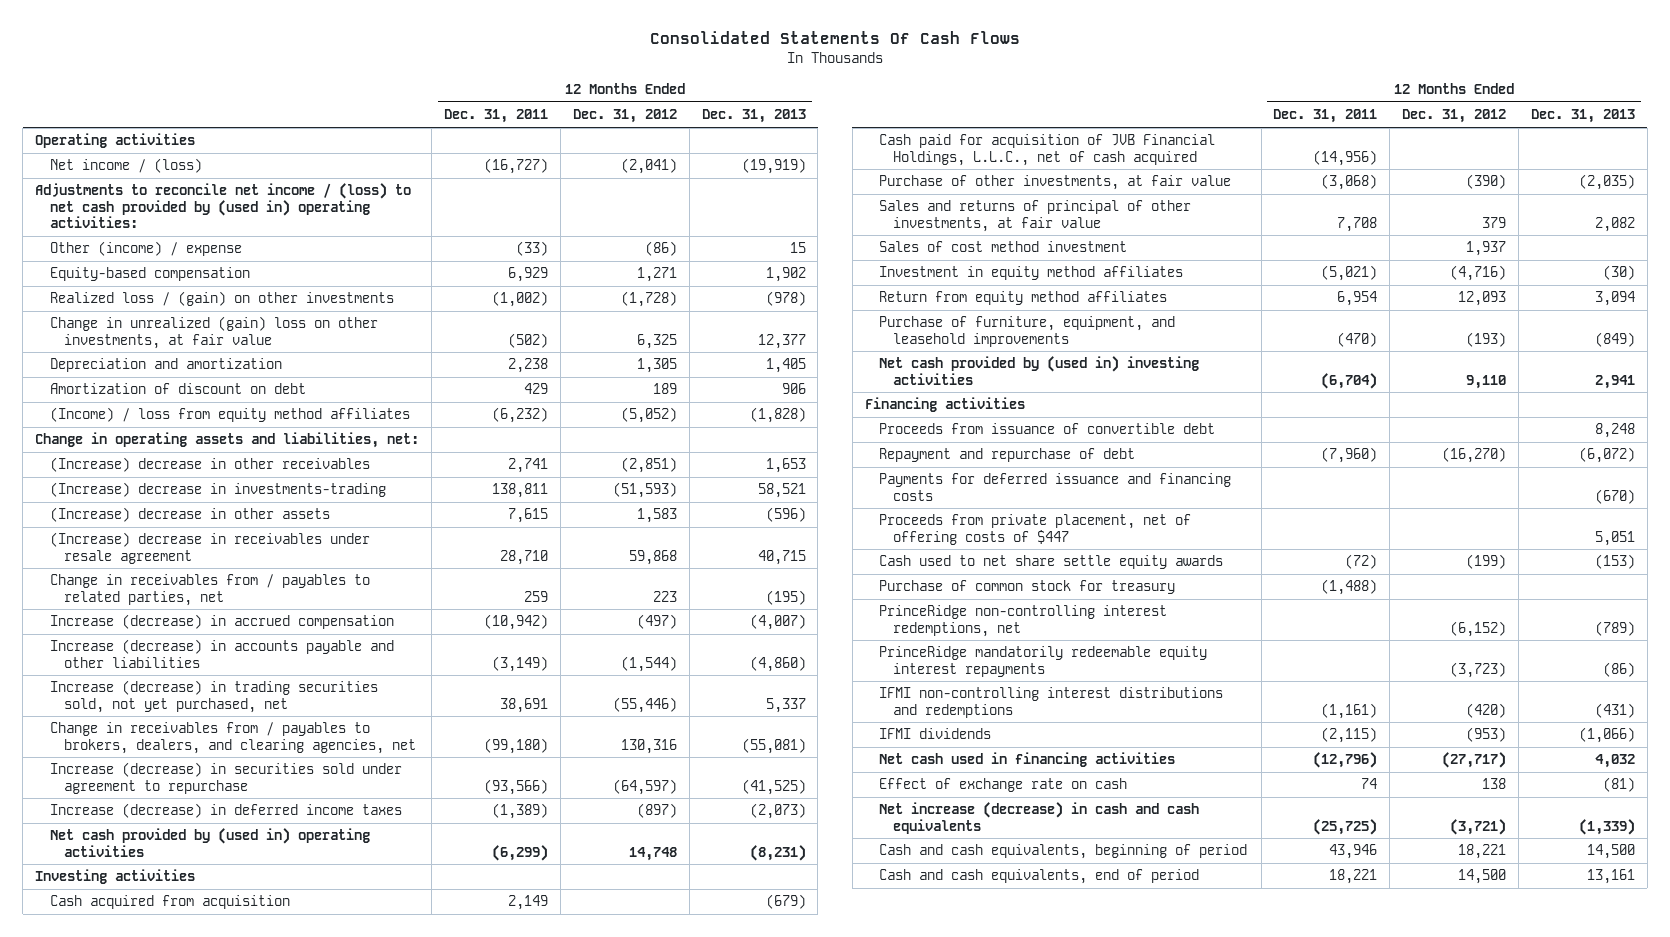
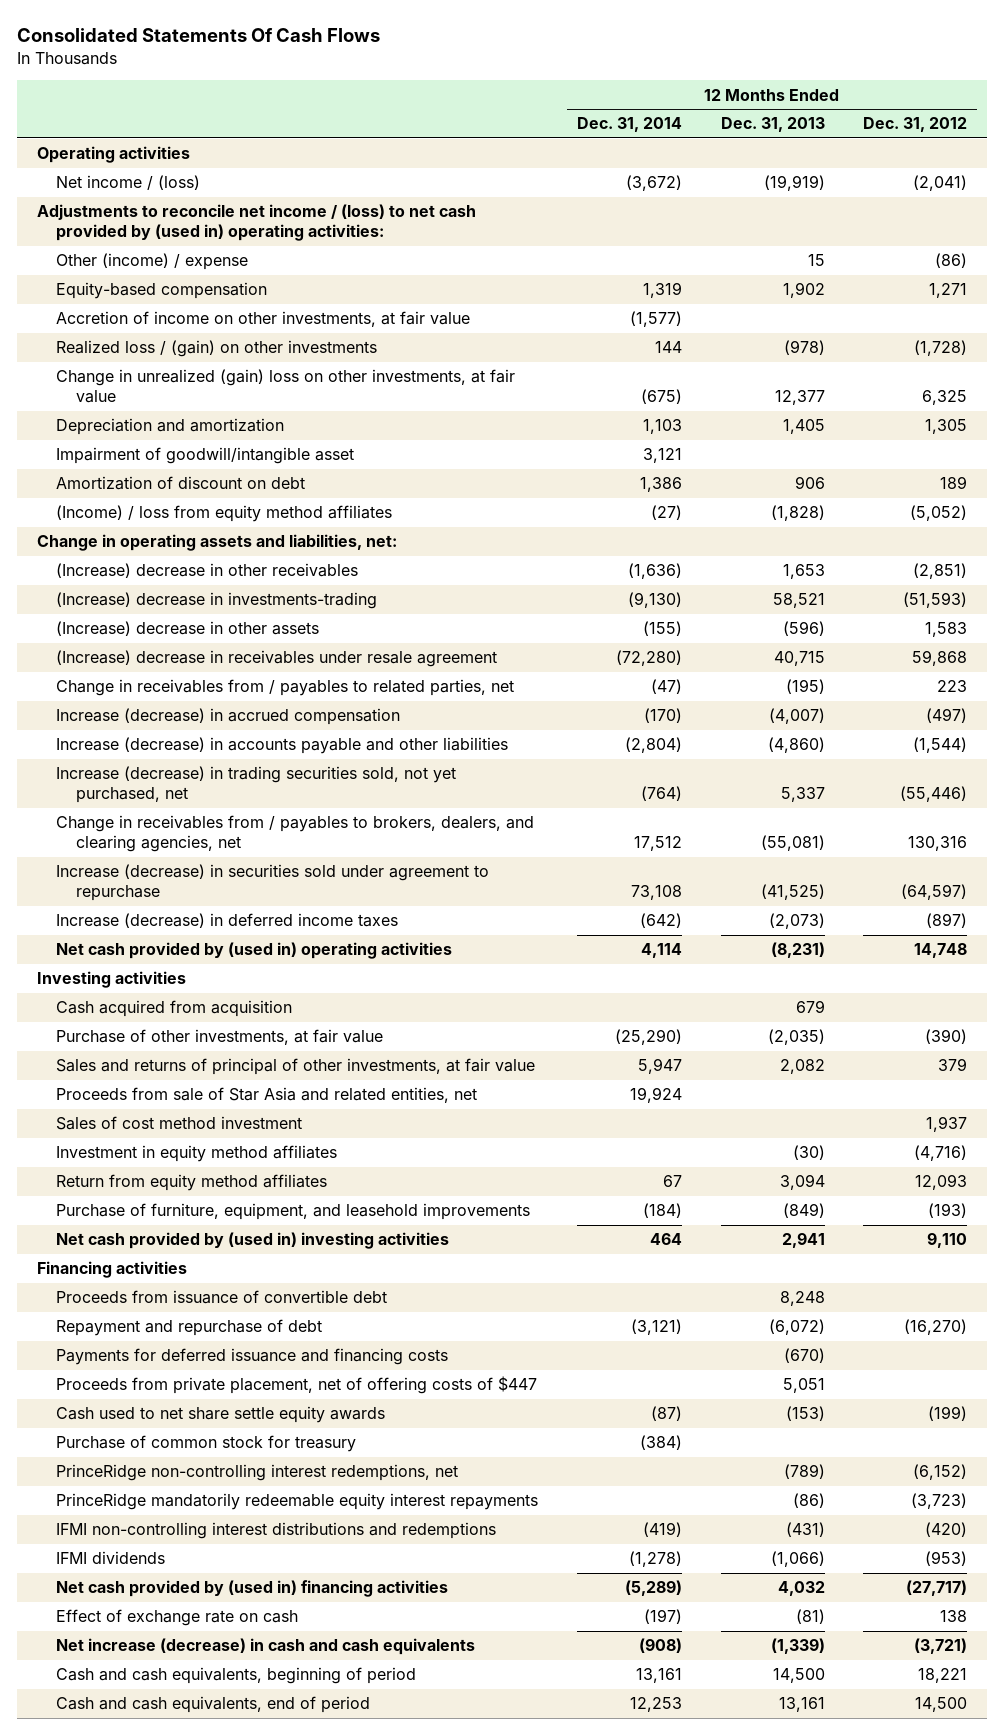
- | 12 Months Ended Dec. 31, 2011 | 12 Months Ended Dec. 31, 2012 | 12 Months Ended Dec. 31, 2013
+ | 12 Months Ended Dec. 31, 2014 | 12 Months Ended Dec. 31, 2013 | 12 Months Ended Dec. 31, 2012
+ Accretion of income on other investments, at fair value | (1,577) | |
+ Impairment of goodwill/intangible asset | 3,121 | |
- Cash acquired from acquisition | 2,149 | | (679)
- Cash paid for acquisition of JVB Financial Holdings, L.L.C., net of cash acquired | (14,956) | |
+ Cash acquired from acquisition | | 679 |
+ Proceeds from sale of Star Asia and related entities, net | 19,924 | |
- Net cash used in financing activities | (12,796) | (27,717) | 4,032
+ Net cash provided by (used in) financing activities | (5,289) | 4,032 | (27,717)

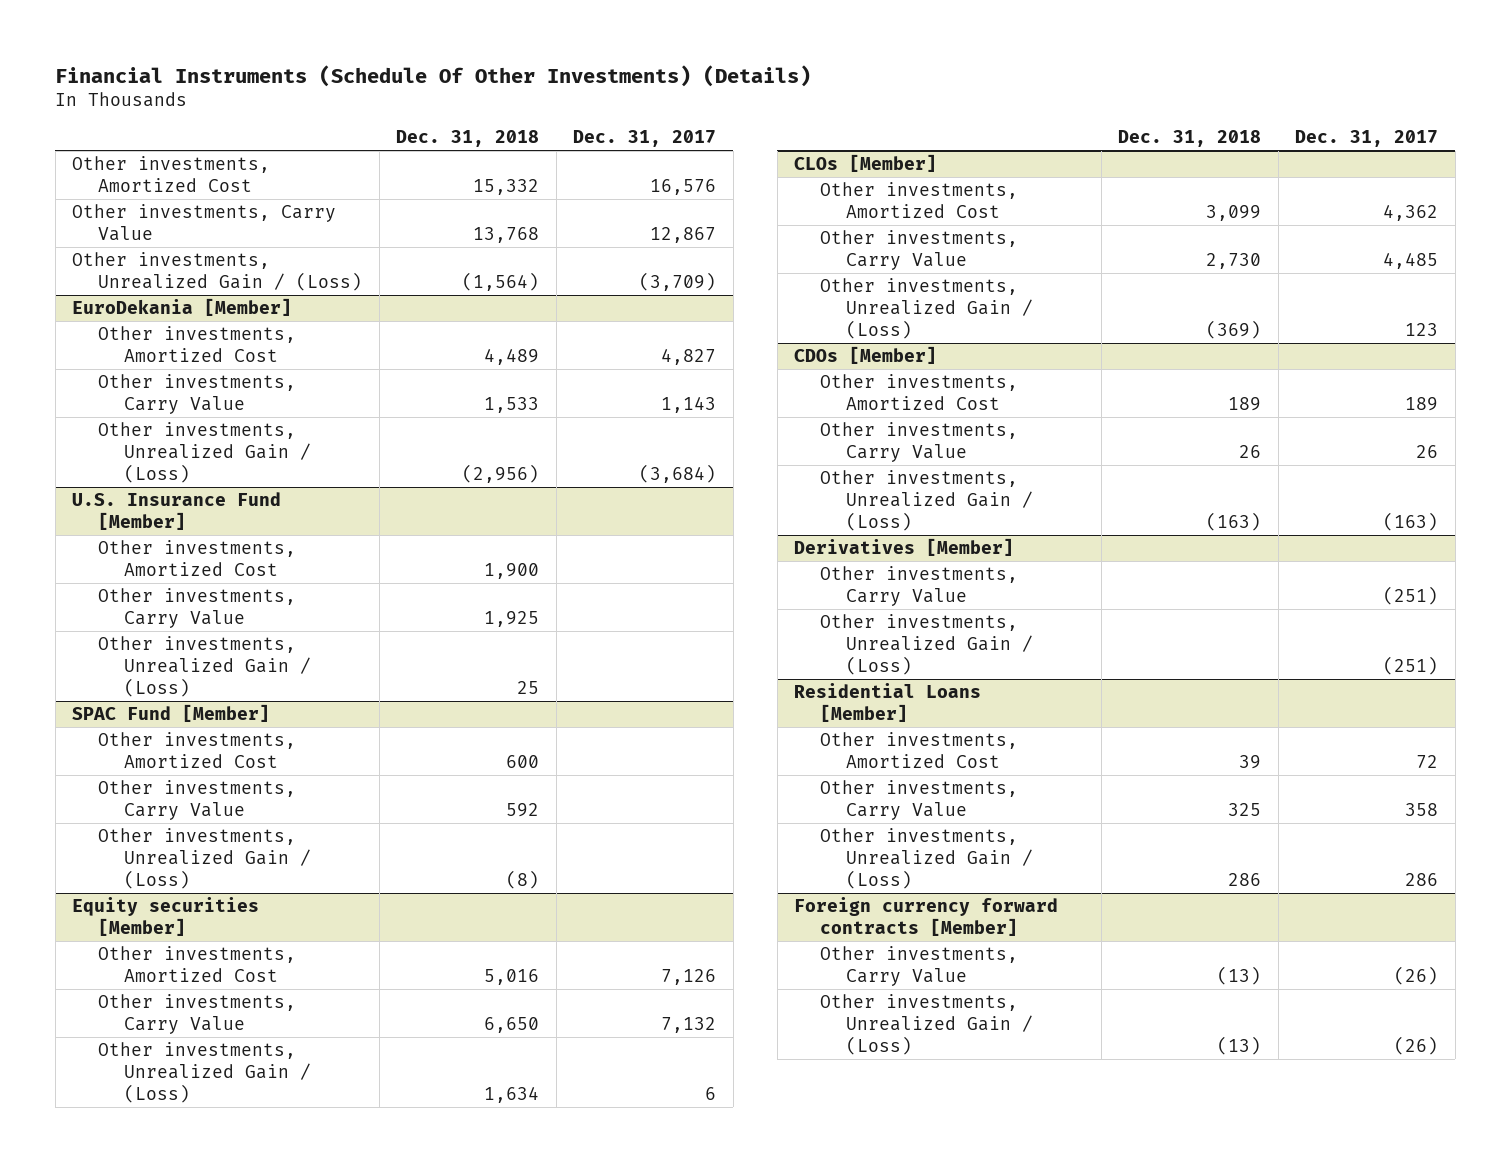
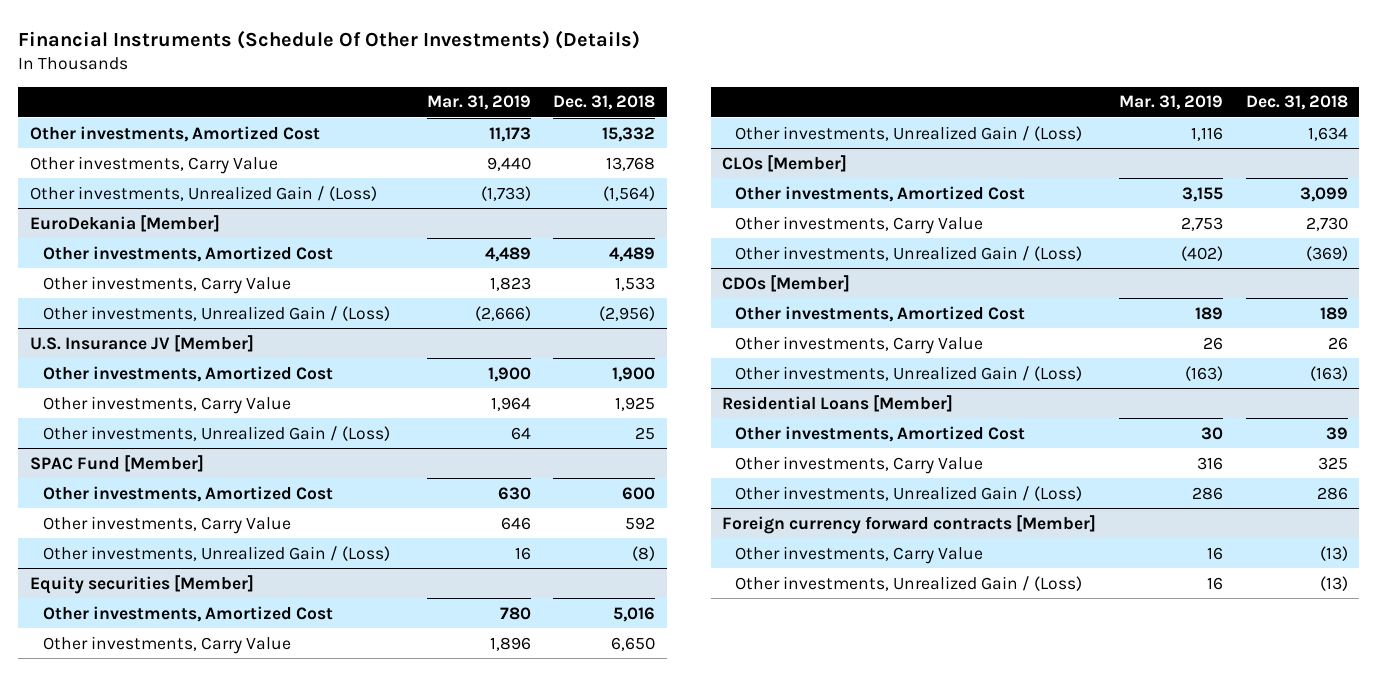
- | Dec. 31, 2018 | Dec. 31, 2017
+ | Mar. 31, 2019 | Dec. 31, 2018
- U.S. Insurance Fund [Member]
+ U.S. Insurance JV [Member]
- Derivatives [Member]
- Other investments, Carry Value | | (251)
- Other investments, Unrealized Gain / (Loss) | | (251)

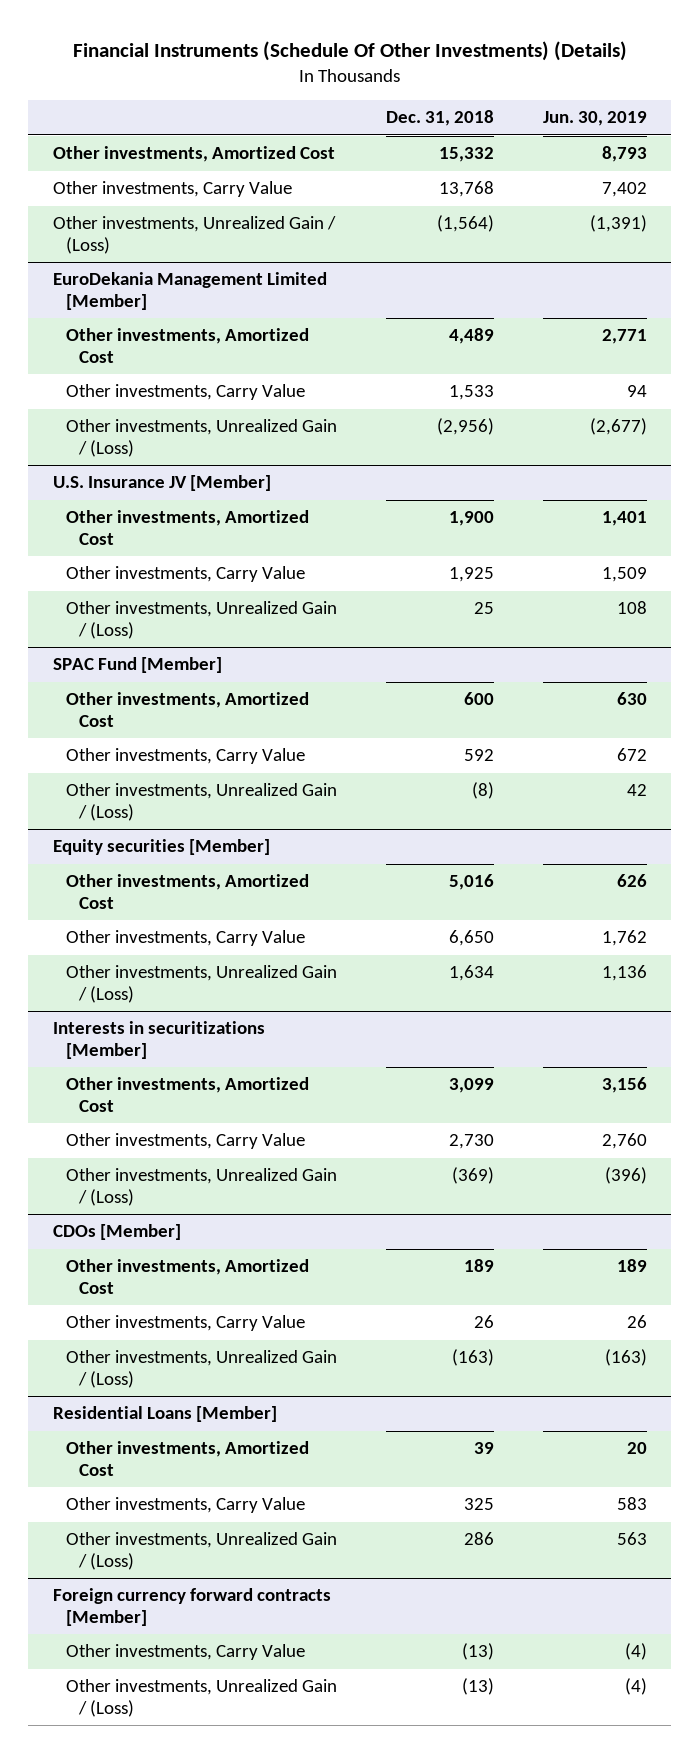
- | Mar. 31, 2019 | Dec. 31, 2018
+ | Dec. 31, 2018 | Jun. 30, 2019
- EuroDekania [Member]
+ EuroDekania Management Limited [Member]
- CLOs [Member]
+ Interests in securitizations [Member]

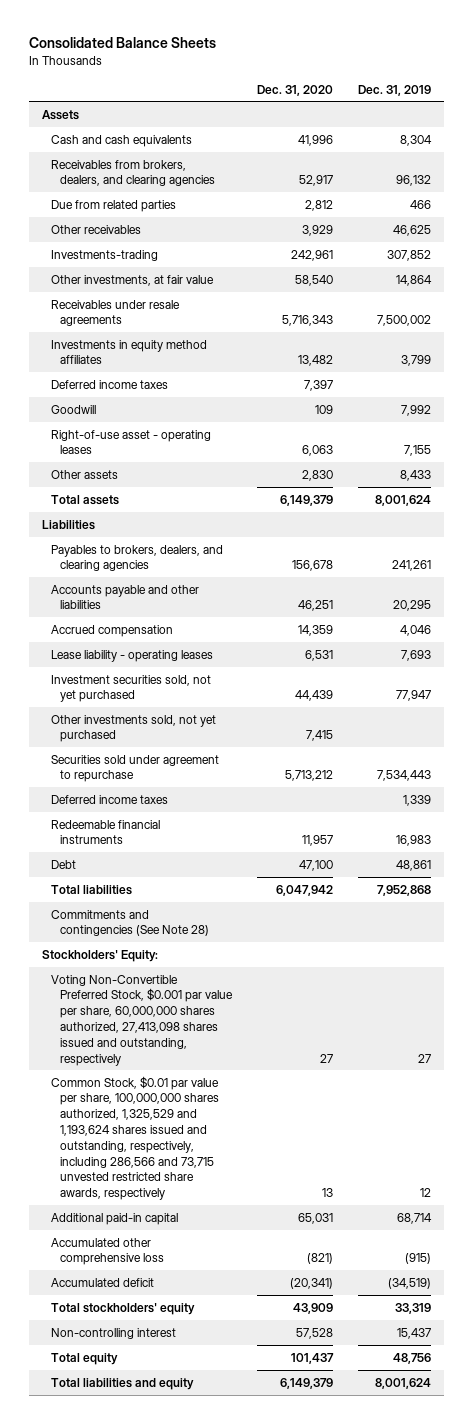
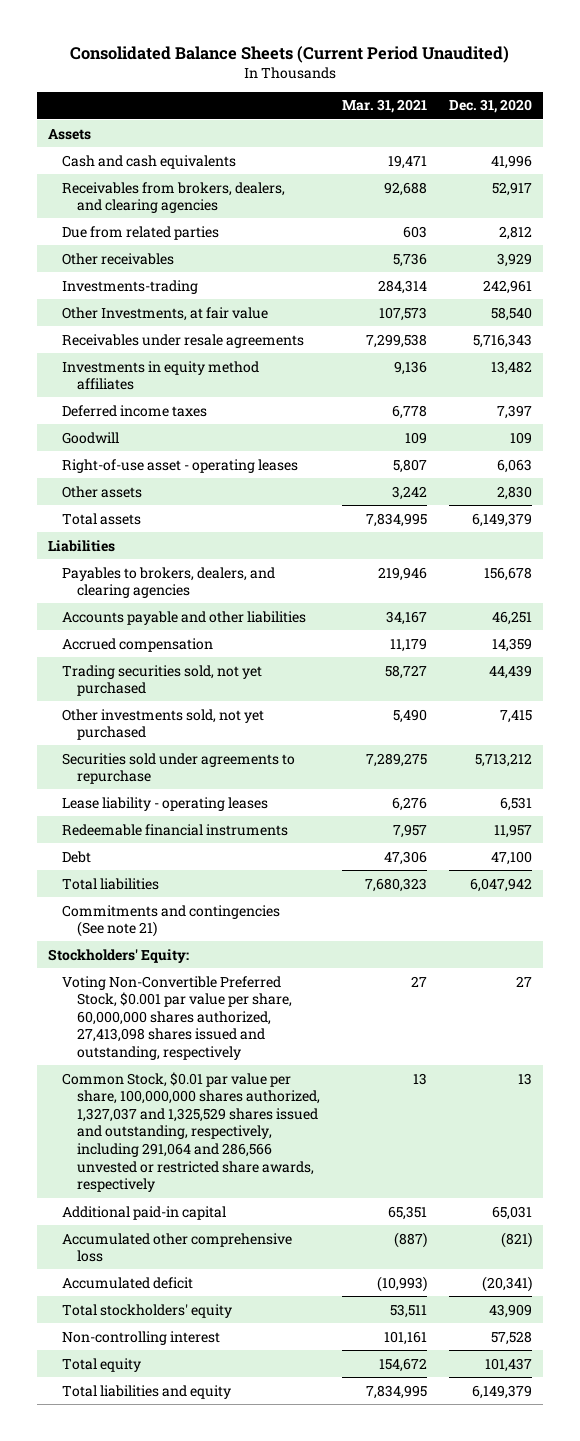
- Consolidated Balance Sheets
+ Consolidated Balance Sheets (Current Period Unaudited)
- | Dec. 31, 2020 | Dec. 31, 2019
+ | Mar. 31, 2021 | Dec. 31, 2020
- Other investments, at fair value | 58,540 | 14,864
+ Other Investments, at fair value | 107,573 | 58,540
- Investment securities sold, not yet purchased | 44,439 | 77,947
+ Trading securities sold, not yet purchased | 58,727 | 44,439
- Securities sold under agreement to repurchase | 5,713,212 | 7,534,443
- Deferred income taxes | | 1,339
+ Securities sold under agreements to repurchase | 7,289,275 | 5,713,212
moved down: Lease liability - operating leases | 6,276 | 6,531
- Commitments and contingencies (See Note 28)
+ Commitments and contingencies (See note 21)
- Common Stock, $0.01 par value per share, 100,000,000 shares authorized, 1,325,529 and 1,193,624 shares issued and outstanding, respectively, including 286,566 and 73,715 unvested restricted share awards, respectively | 13 | 12
+ Common Stock, $0.01 par value per share, 100,000,000 shares authorized, 1,327,037 and 1,325,529 shares issued and outstanding, respectively, including 291,064 and 286,566 unvested or restricted share awards, respectively | 13 | 13

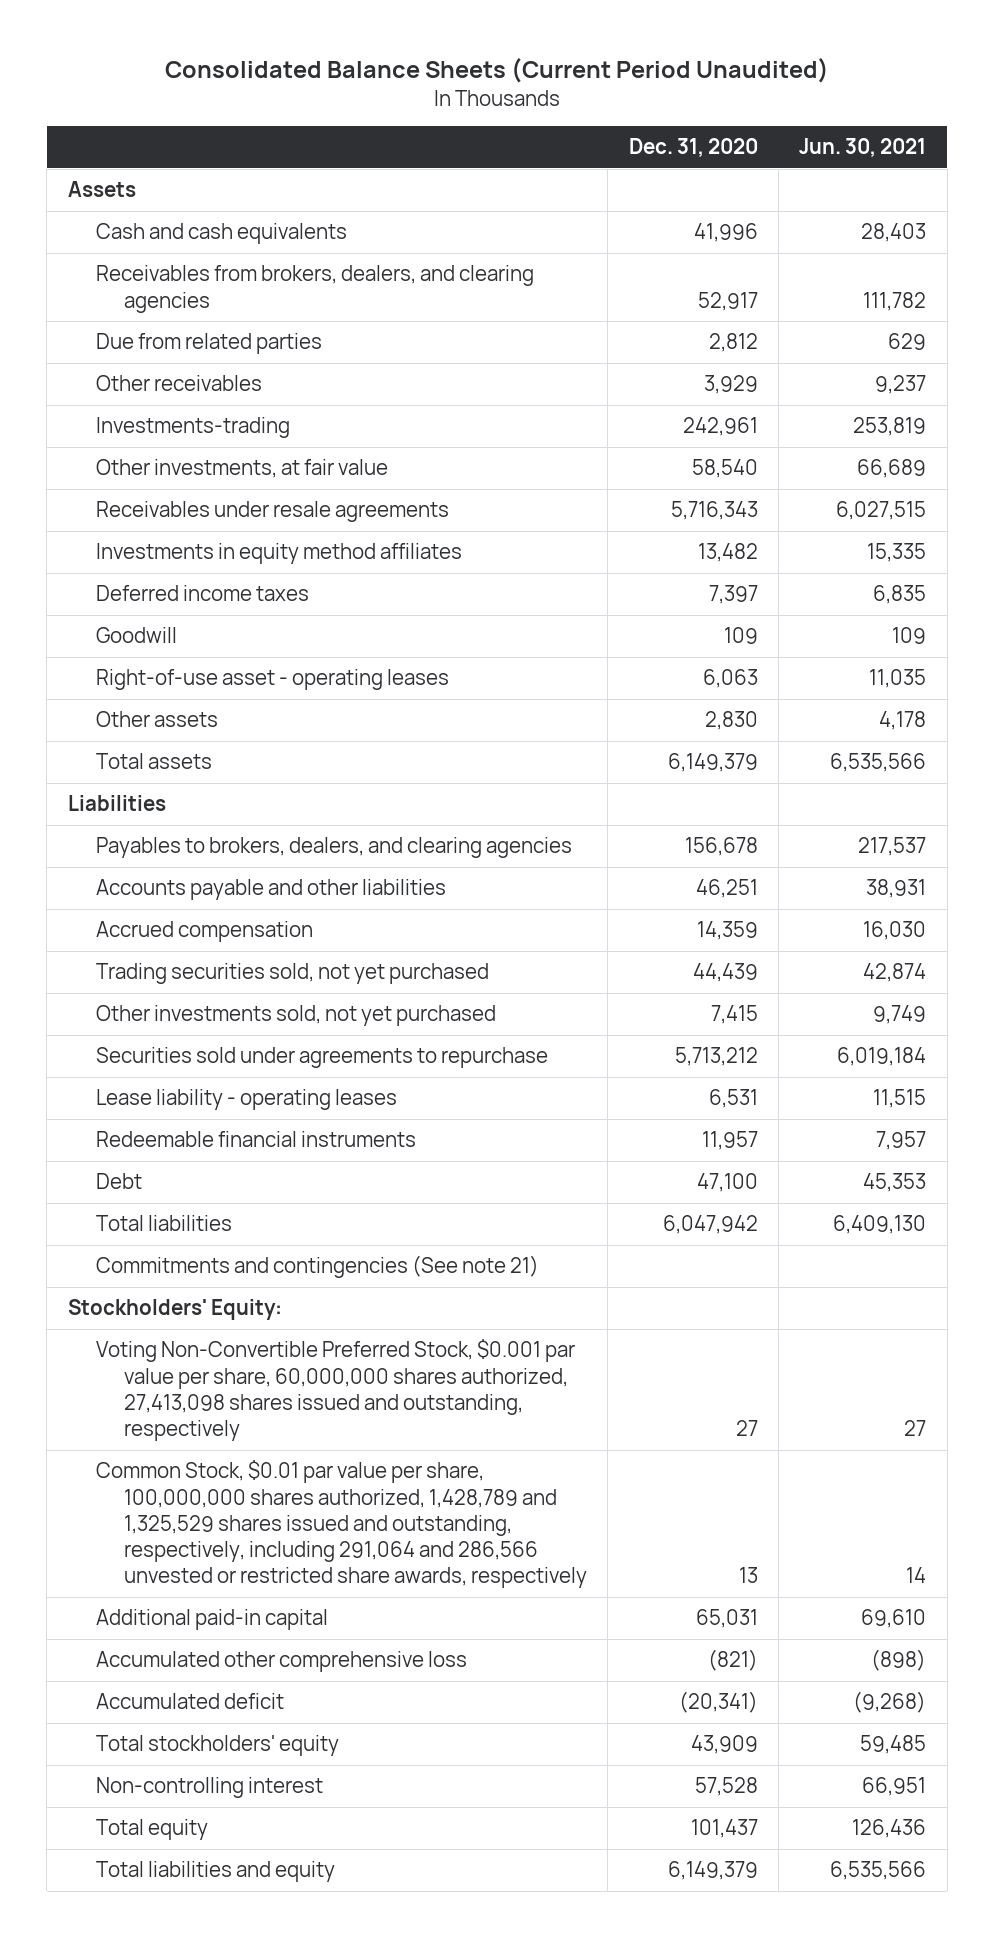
- | Mar. 31, 2021 | Dec. 31, 2020
+ | Dec. 31, 2020 | Jun. 30, 2021
- Other Investments, at fair value | 107,573 | 58,540
+ Other investments, at fair value | 58,540 | 66,689
- Common Stock, $0.01 par value per share, 100,000,000 shares authorized, 1,327,037 and 1,325,529 shares issued and outstanding, respectively, including 291,064 and 286,566 unvested or restricted share awards, respectively | 13 | 13
+ Common Stock, $0.01 par value per share, 100,000,000 shares authorized, 1,428,789 and 1,325,529 shares issued and outstanding, respectively, including 291,064 and 286,566 unvested or restricted share awards, respectively | 13 | 14

